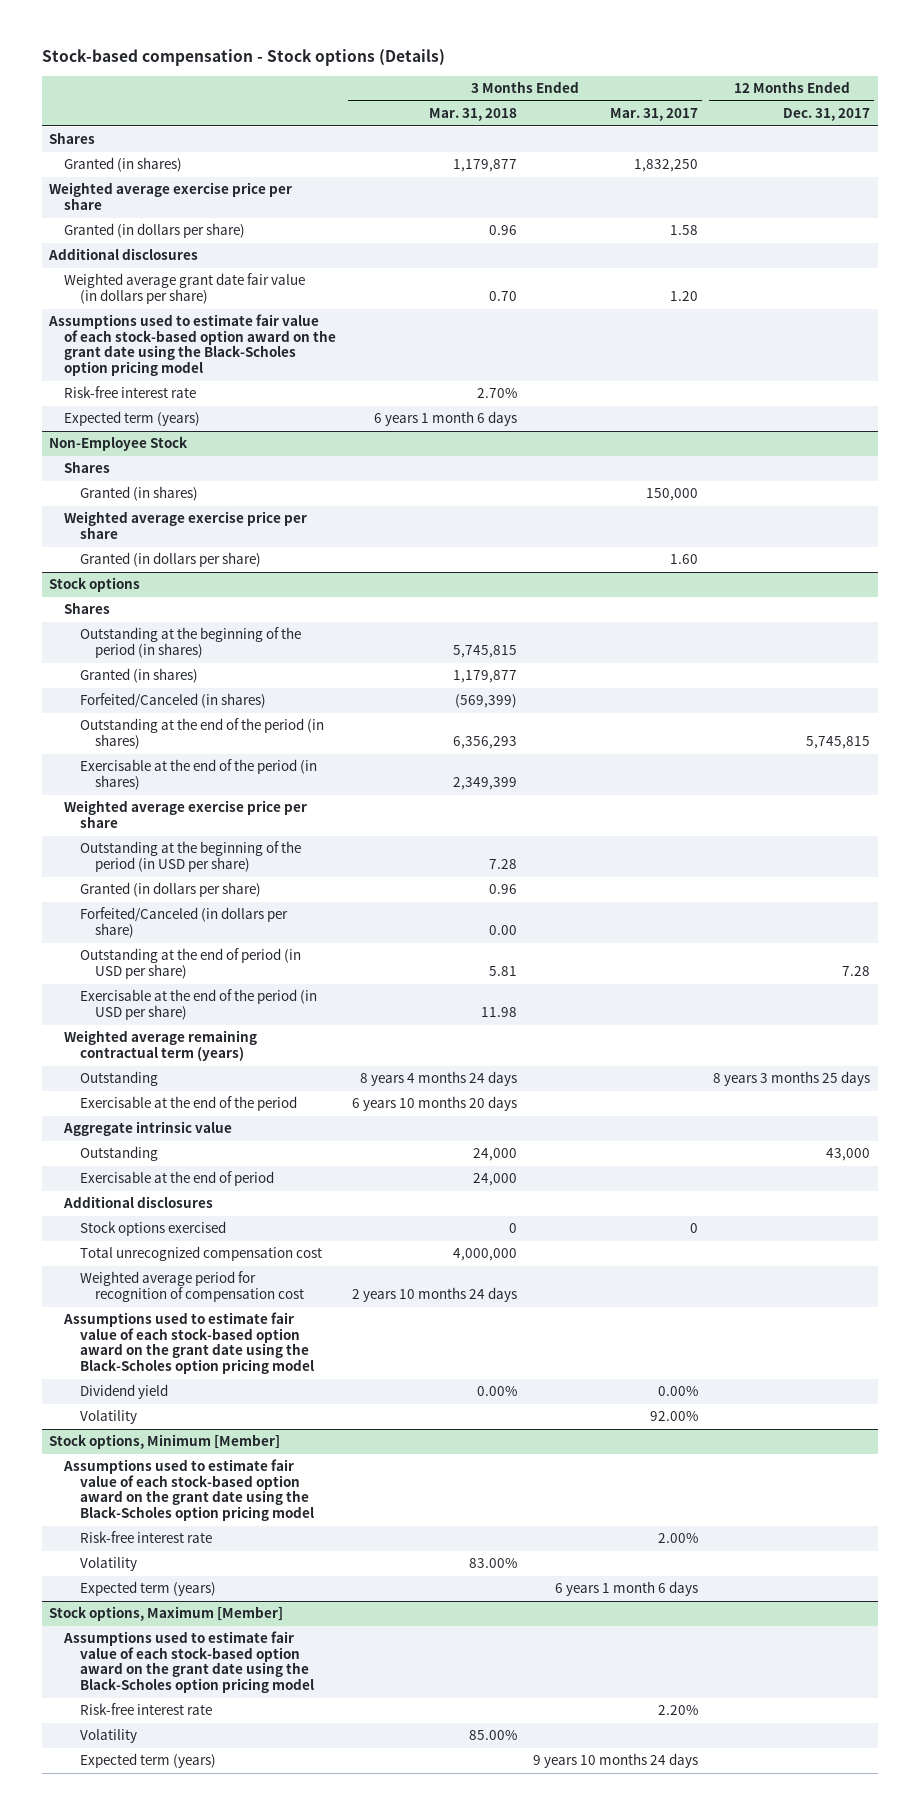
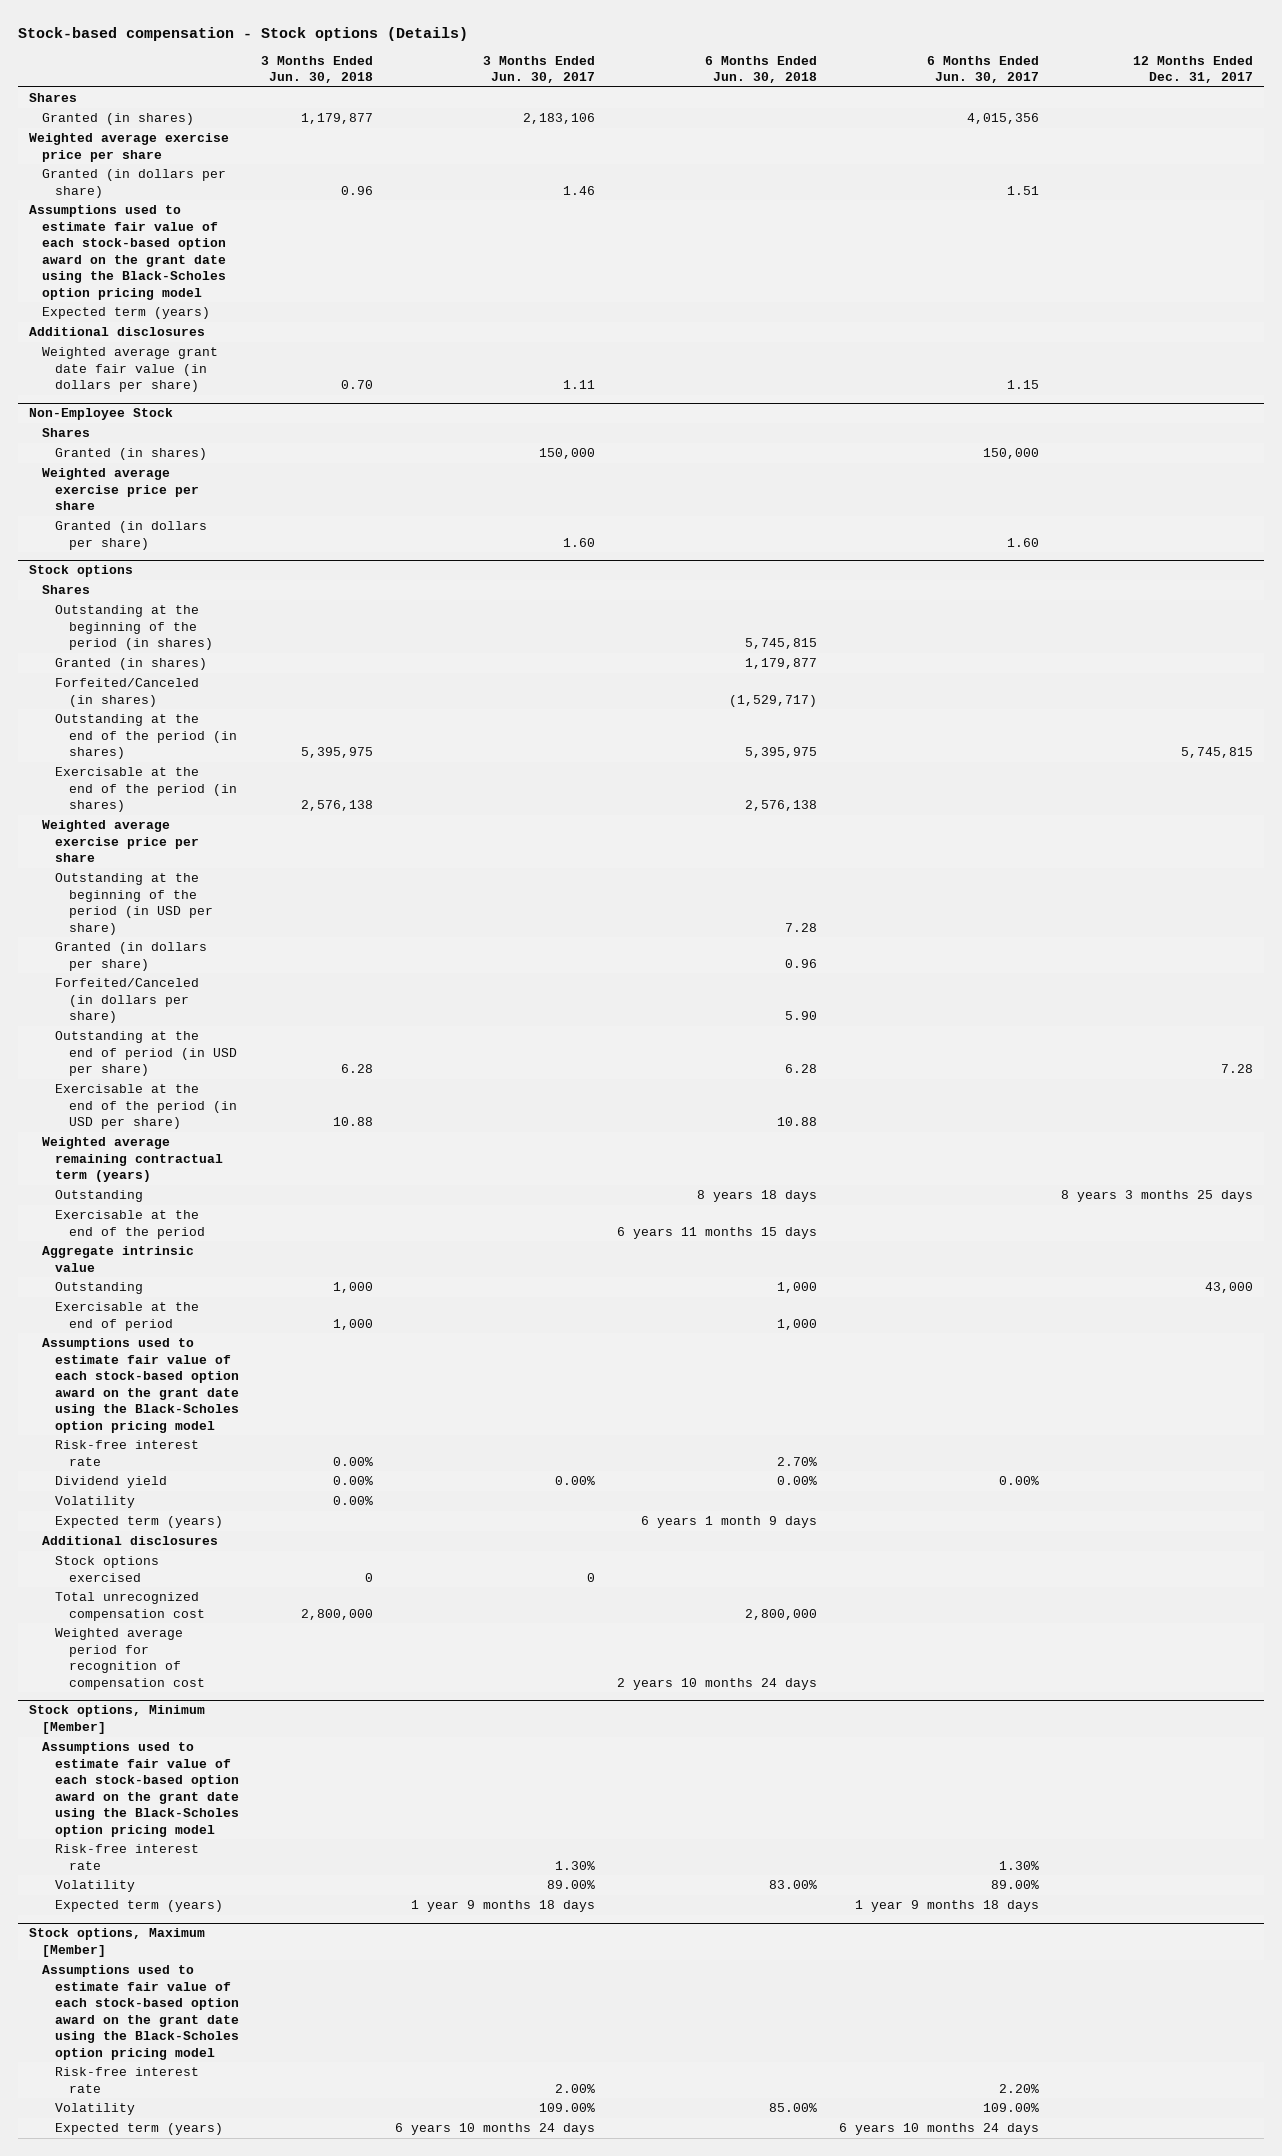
- | 3 Months Ended Mar. 31, 2018 | 3 Months Ended Mar. 31, 2017 | 12 Months Ended Dec. 31, 2017
+ | 3 Months Ended Jun. 30, 2018 | 3 Months Ended Jun. 30, 2017 | 6 Months Ended Jun. 30, 2018 | 6 Months Ended Jun. 30, 2017 | 12 Months Ended Dec. 31, 2017
- Risk-free interest rate | 2.70% | |
moved down: Additional disclosures
moved down: Weighted average grant date fair value (in dollars per share) | 0.70 | 1.11 | | 1.15 |
@ Stock options
moved up: Assumptions used to estimate fair value of each stock-based option award on the grant date using the Black-Scholes option pricing model
+ Risk-free interest rate | 0.00% | | 2.70% | |
moved up: Dividend yield | 0.00% | 0.00% | 0.00% | 0.00% |
moved up: Volatility | 0.00% | | | |
+ Expected term (years) | | | 6 years 1 month 9 days | |

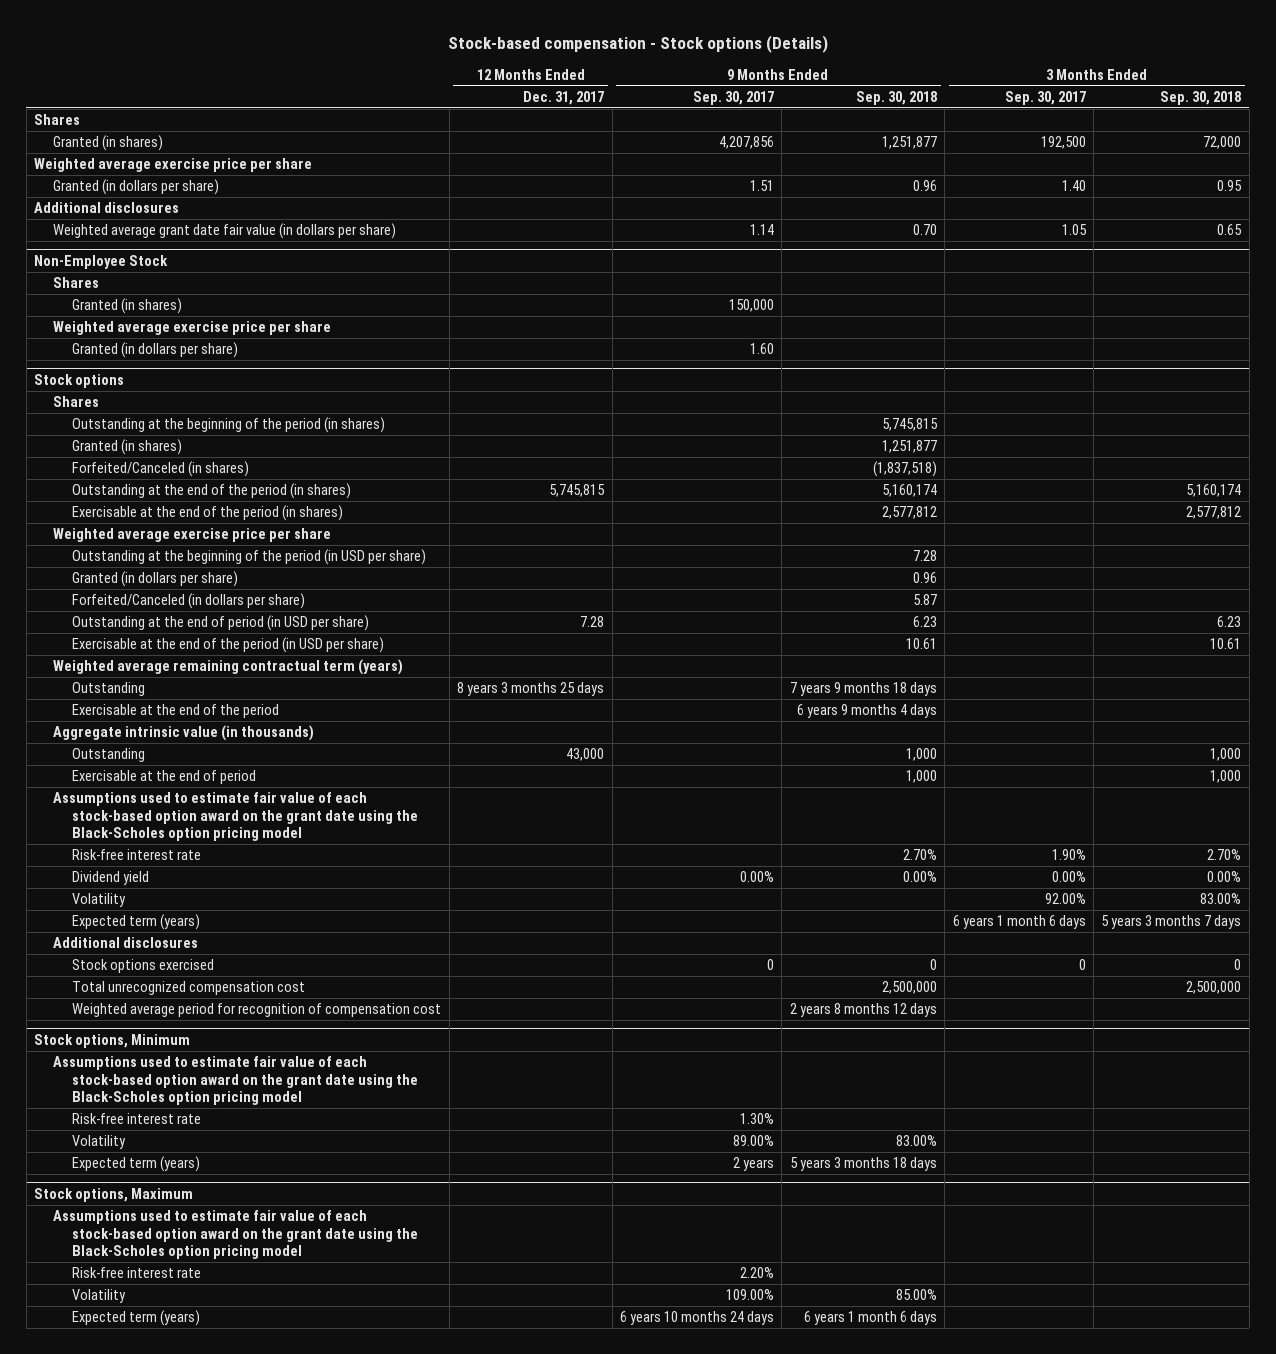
- | 3 Months Ended Jun. 30, 2018 | 3 Months Ended Jun. 30, 2017 | 6 Months Ended Jun. 30, 2018 | 6 Months Ended Jun. 30, 2017 | 12 Months Ended Dec. 31, 2017
+ | 12 Months Ended Dec. 31, 2017 | 9 Months Ended Sep. 30, 2017 | 9 Months Ended Sep. 30, 2018 | 3 Months Ended Sep. 30, 2017 | 3 Months Ended Sep. 30, 2018
- Assumptions used to estimate fair value of each stock-based option award on the grant date using the Black-Scholes option pricing model
- Expected term (years)
@ Stock options
- Aggregate intrinsic value
+ Aggregate intrinsic value (in thousands)
- Stock options, Minimum [Member]
+ Stock options, Minimum
- Stock options, Maximum [Member]
+ Stock options, Maximum

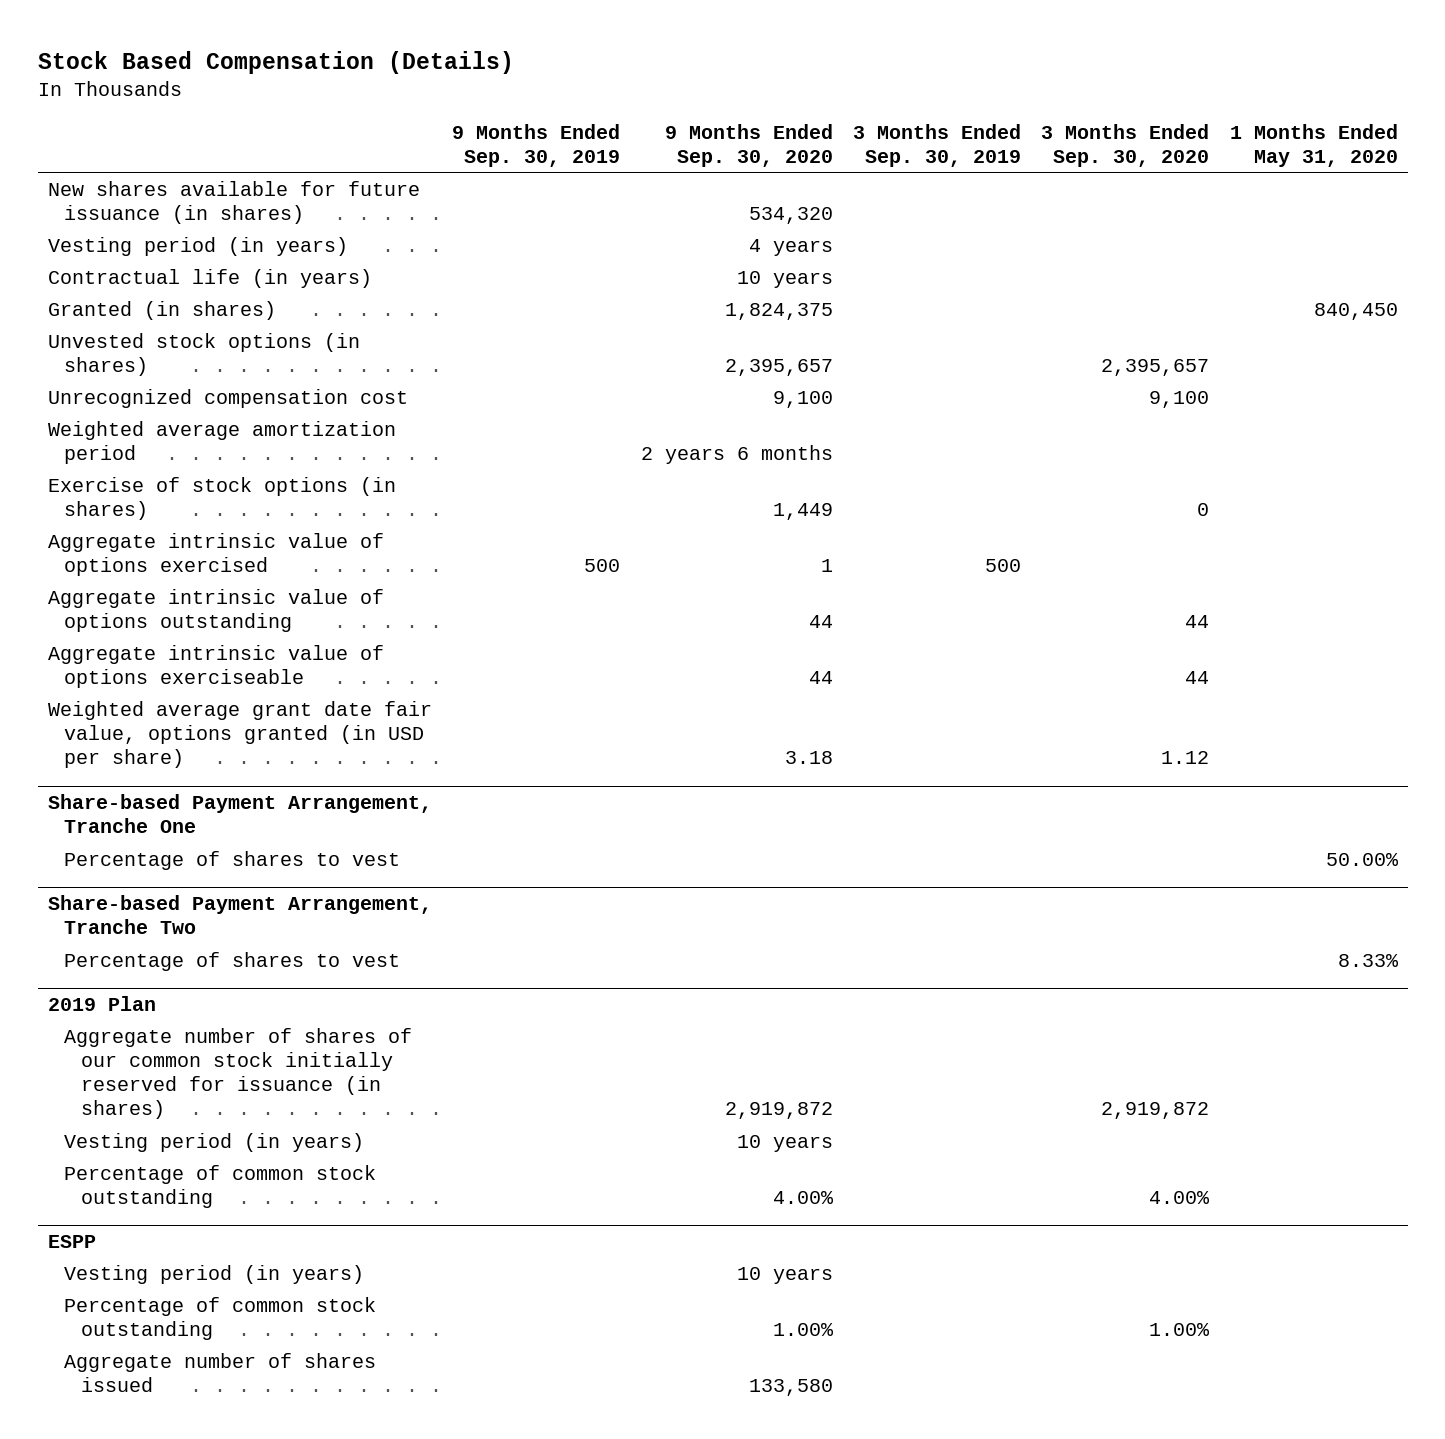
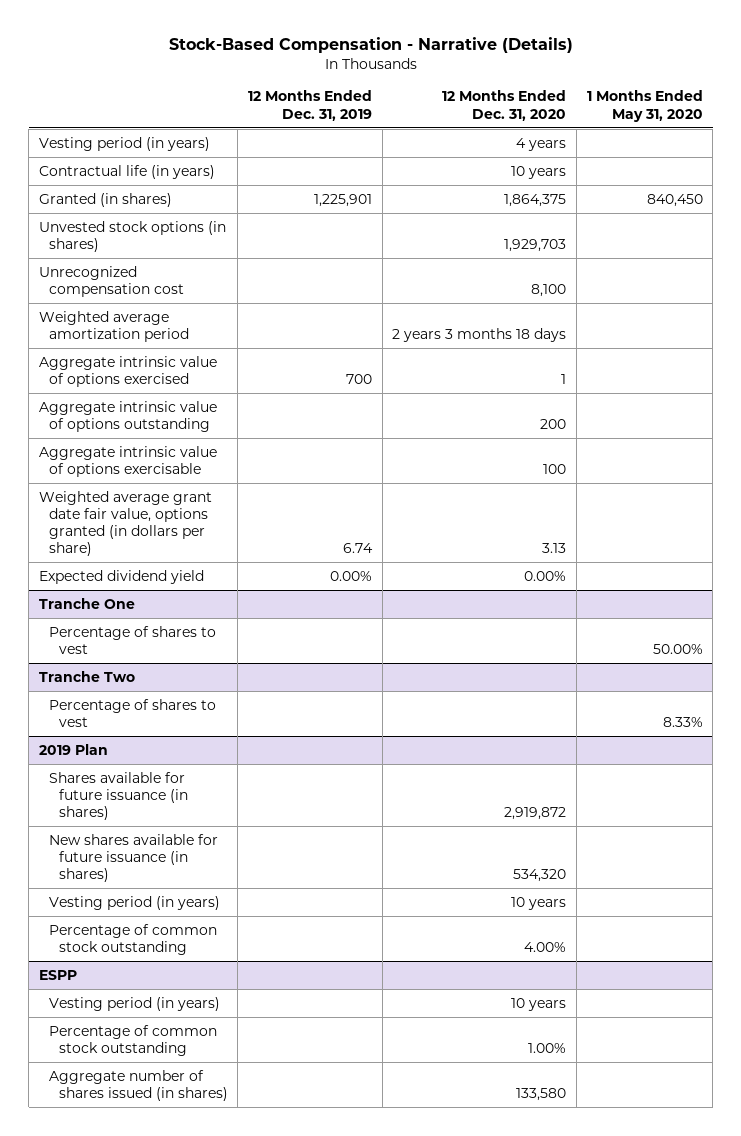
- Stock Based Compensation (Details)
+ Stock-Based Compensation - Narrative (Details)
- | 9 Months Ended Sep. 30, 2019 | 9 Months Ended Sep. 30, 2020 | 3 Months Ended Sep. 30, 2019 | 3 Months Ended Sep. 30, 2020 | 1 Months Ended May 31, 2020
+ | 12 Months Ended Dec. 31, 2019 | 12 Months Ended Dec. 31, 2020 | 1 Months Ended May 31, 2020
- New shares available for future issuance (in shares) | | 534,320 | | |
- Exercise of stock options (in shares) | | 1,449 | | 0 |
- Aggregate intrinsic value of options exerciseable | | 44 | | 44 |
- Weighted average grant date fair value, options granted (in USD per share) | | 3.18 | | 1.12 |
- Share-based Payment Arrangement, Tranche One
+ Aggregate intrinsic value of options exercisable | | 100 |
+ Weighted average grant date fair value, options granted (in dollars per share) | 6.74 | 3.13 |
+ Expected dividend yield | 0.00% | 0.00% |
+ Tranche One
- Share-based Payment Arrangement, Tranche Two
+ Tranche Two
@ 2019 Plan
- Aggregate number of shares of our common stock initially reserved for issuance (in shares) | | 2,919,872 | | 2,919,872 |
+ Shares available for future issuance (in shares) | | 2,919,872 |
+ New shares available for future issuance (in shares) | | 534,320 |
@ ESPP
- Aggregate number of shares issued | | 133,580 | | |
+ Aggregate number of shares issued (in shares) | | 133,580 |

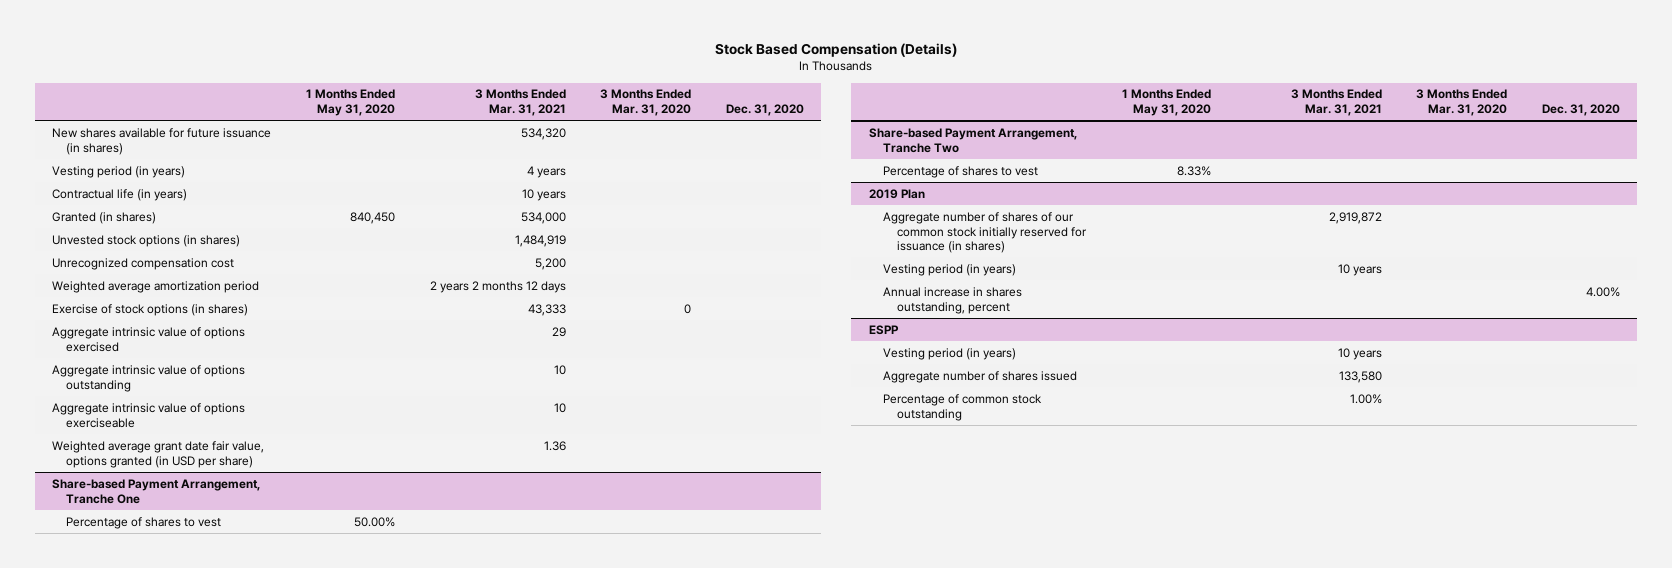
- Stock-Based Compensation - Narrative (Details)
+ Stock Based Compensation (Details)
- | 12 Months Ended Dec. 31, 2019 | 12 Months Ended Dec. 31, 2020 | 1 Months Ended May 31, 2020
+ | 1 Months Ended May 31, 2020 | 3 Months Ended Mar. 31, 2021 | 3 Months Ended Mar. 31, 2020 | Dec. 31, 2020
+ New shares available for future issuance (in shares) | | 534,320 | |
+ Exercise of stock options (in shares) | | 43,333 | 0 |
- Aggregate intrinsic value of options exercisable | | 100 |
- Weighted average grant date fair value, options granted (in dollars per share) | 6.74 | 3.13 |
- Expected dividend yield | 0.00% | 0.00% |
- Tranche One
+ Aggregate intrinsic value of options exerciseable | | 10 | |
+ Weighted average grant date fair value, options granted (in USD per share) | | 1.36 | |
+ Share-based Payment Arrangement, Tranche One
- Tranche Two
+ Share-based Payment Arrangement, Tranche Two
@ 2019 Plan
- Shares available for future issuance (in shares) | | 2,919,872 |
- New shares available for future issuance (in shares) | | 534,320 |
+ Aggregate number of shares of our common stock initially reserved for issuance (in shares) | | 2,919,872 | |
- Percentage of common stock outstanding | | 4.00% |
+ Annual increase in shares outstanding, percent | | | | 4.00%
@ ESPP
+ Aggregate number of shares issued | | 133,580 | |
- Aggregate number of shares issued (in shares) | | 133,580 |

